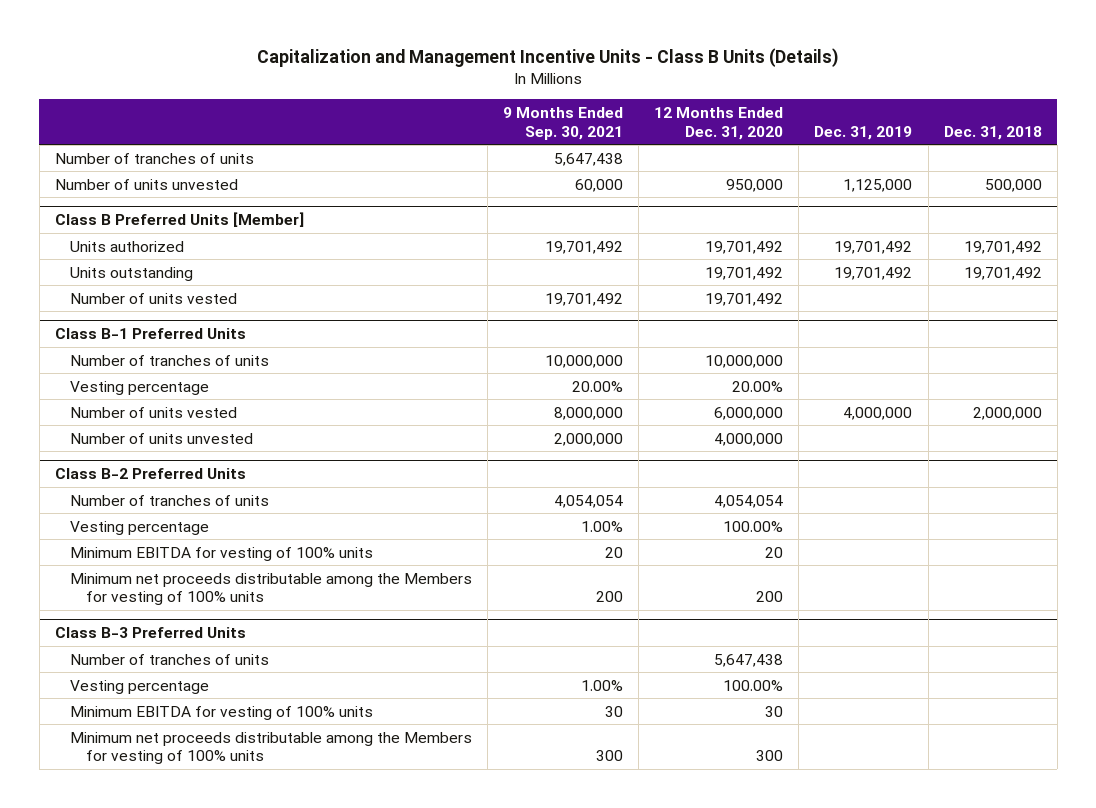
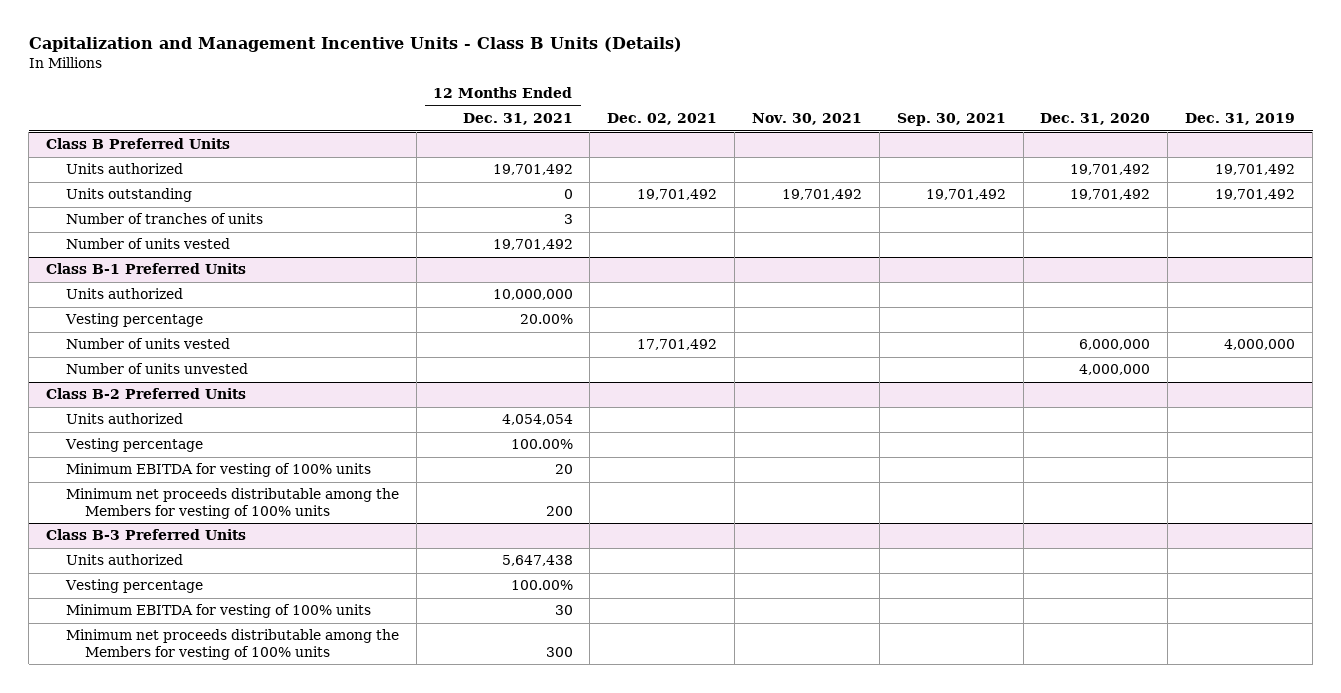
- | 9 Months Ended Sep. 30, 2021 | 12 Months Ended Dec. 31, 2020 | Dec. 31, 2019 | Dec. 31, 2018
+ | 12 Months Ended Dec. 31, 2021 | Dec. 02, 2021 | Nov. 30, 2021 | Sep. 30, 2021 | Dec. 31, 2020 | Dec. 31, 2019
- Number of tranches of units | 5,647,438 | | |
- Number of units unvested | 60,000 | 950,000 | 1,125,000 | 500,000
- Class B Preferred Units [Member]
+ Class B Preferred Units
+ Number of tranches of units | 3 | | | | |
@ Class B-1 Preferred Units
- Number of tranches of units | 10,000,000 | 10,000,000 | |
+ Units authorized | 10,000,000 | | | | |
@ Class B-2 Preferred Units
- Number of tranches of units | 4,054,054 | 4,054,054 | |
+ Units authorized | 4,054,054 | | | | |
@ Class B-3 Preferred Units
- Number of tranches of units | | 5,647,438 | |
+ Units authorized | 5,647,438 | | | | |

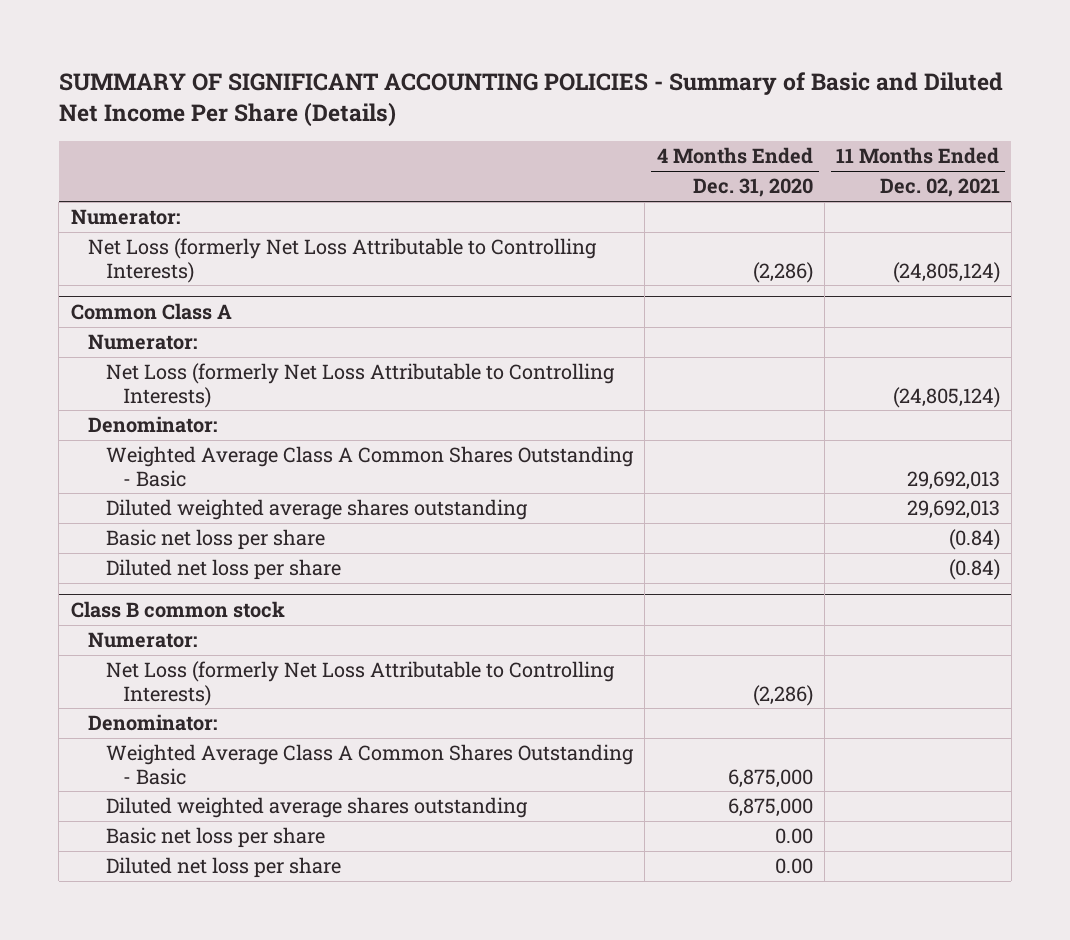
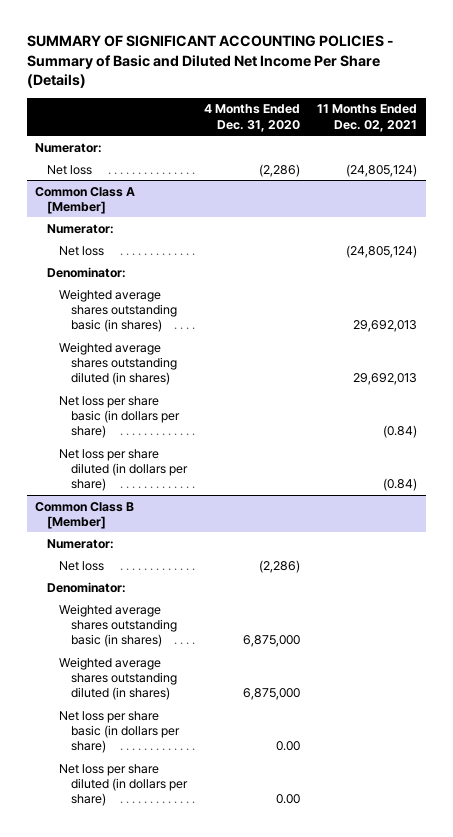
- Net Loss (formerly Net Loss Attributable to Controlling Interests) | (2,286) | (24,805,124)
- Common Class A
+ Net loss | (2,286) | (24,805,124)
+ Common Class A [Member]
- Net Loss (formerly Net Loss Attributable to Controlling Interests) | | (24,805,124)
+ Net loss | | (24,805,124)
- Weighted Average Class A Common Shares Outstanding - Basic | | 29,692,013
- Diluted weighted average shares outstanding | | 29,692,013
- Basic net loss per share | | (0.84)
- Diluted net loss per share | | (0.84)
- Class B common stock
+ Weighted average shares outstanding basic (in shares) | | 29,692,013
+ Weighted average shares outstanding diluted (in shares) | | 29,692,013
+ Net loss per share basic (in dollars per share) | | (0.84)
+ Net loss per share diluted (in dollars per share) | | (0.84)
+ Common Class B [Member]
- Net Loss (formerly Net Loss Attributable to Controlling Interests) | (2,286) |
+ Net loss | (2,286) |
- Weighted Average Class A Common Shares Outstanding - Basic | 6,875,000 |
- Diluted weighted average shares outstanding | 6,875,000 |
- Basic net loss per share | 0.00 |
- Diluted net loss per share | 0.00 |
+ Weighted average shares outstanding basic (in shares) | 6,875,000 |
+ Weighted average shares outstanding diluted (in shares) | 6,875,000 |
+ Net loss per share basic (in dollars per share) | 0.00 |
+ Net loss per share diluted (in dollars per share) | 0.00 |

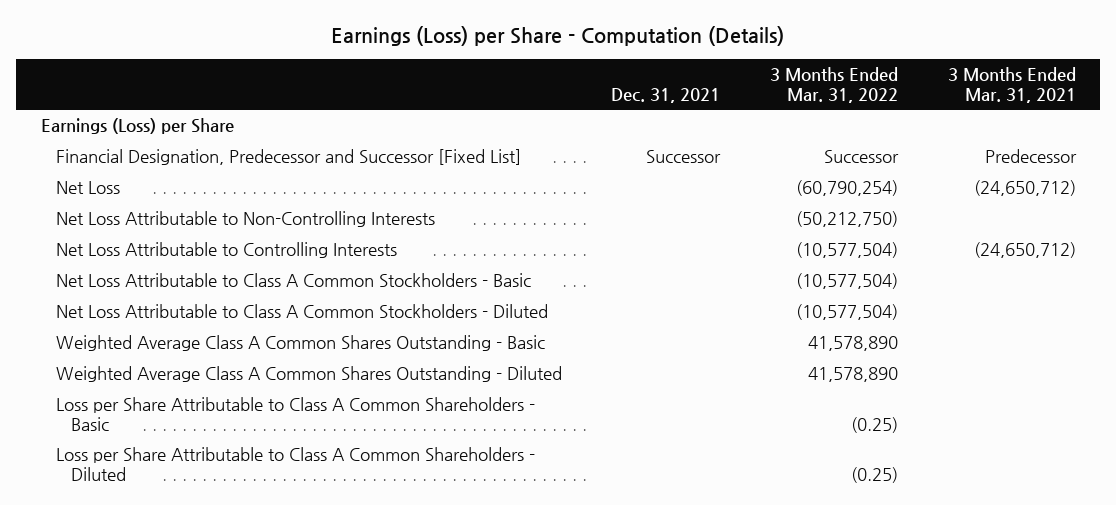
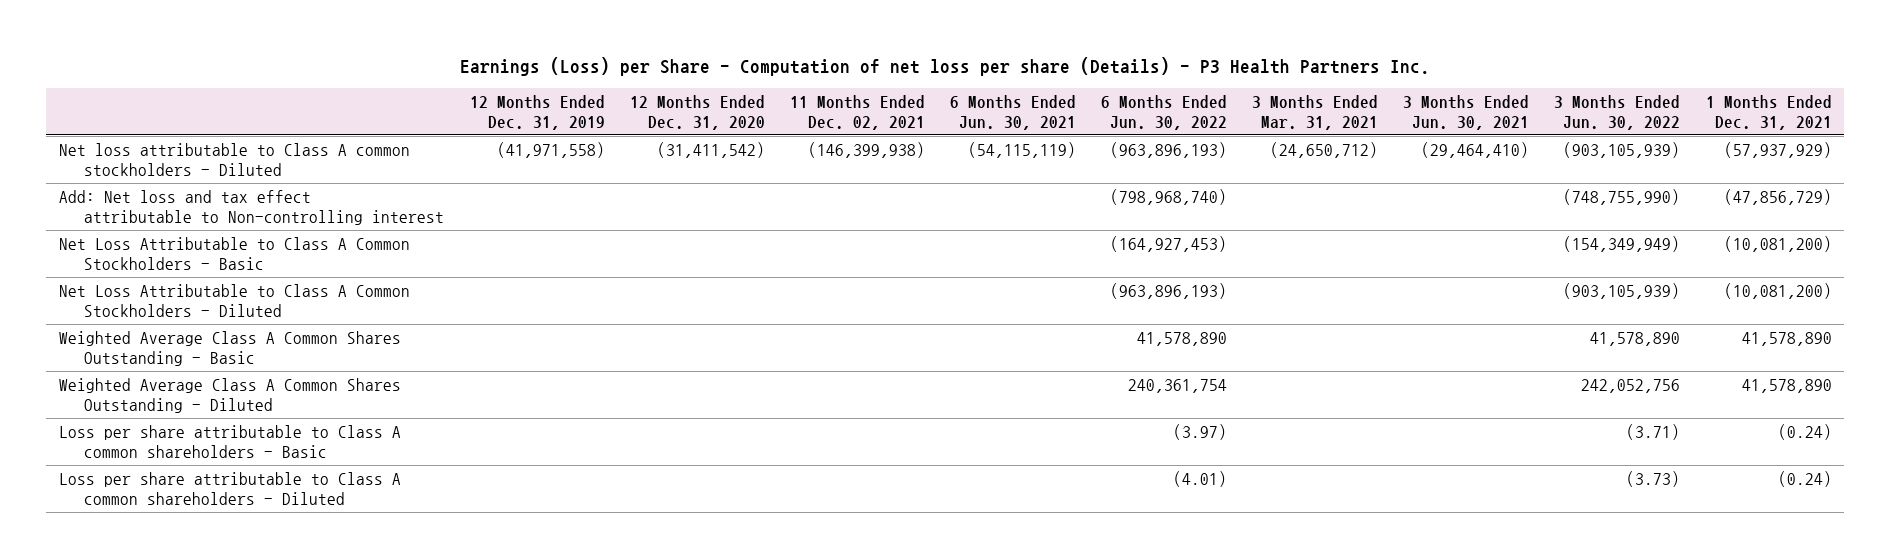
- Earnings (Loss) per Share - Computation (Details)
+ Earnings (Loss) per Share - Computation of net loss per share (Details) - P3 Health Partners Inc.
- | Dec. 31, 2021 | 3 Months Ended Mar. 31, 2022 | 3 Months Ended Mar. 31, 2021
+ | 12 Months Ended Dec. 31, 2019 | 12 Months Ended Dec. 31, 2020 | 11 Months Ended Dec. 02, 2021 | 6 Months Ended Jun. 30, 2021 | 6 Months Ended Jun. 30, 2022 | 3 Months Ended Mar. 31, 2021 | 3 Months Ended Jun. 30, 2021 | 3 Months Ended Jun. 30, 2022 | 1 Months Ended Dec. 31, 2021
- Earnings (Loss) per Share
- Financial Designation, Predecessor and Successor [Fixed List] | Successor | Successor | Predecessor
- Net Loss | | (60,790,254) | (24,650,712)
- Net Loss Attributable to Non-Controlling Interests | | (50,212,750) |
- Net Loss Attributable to Controlling Interests | | (10,577,504) | (24,650,712)
+ Net loss attributable to Class A common stockholders - Diluted | (41,971,558) | (31,411,542) | (146,399,938) | (54,115,119) | (963,896,193) | (24,650,712) | (29,464,410) | (903,105,939) | (57,937,929)
+ Add: Net loss and tax effect attributable to Non-controlling interest | | | | | (798,968,740) | | | (748,755,990) | (47,856,729)
- Loss per Share Attributable to Class A Common Shareholders - Basic | | (0.25) |
- Loss per Share Attributable to Class A Common Shareholders - Diluted | | (0.25) |
+ Loss per share attributable to Class A common shareholders - Basic | | | | | (3.97) | | | (3.71) | (0.24)
+ Loss per share attributable to Class A common shareholders - Diluted | | | | | (4.01) | | | (3.73) | (0.24)

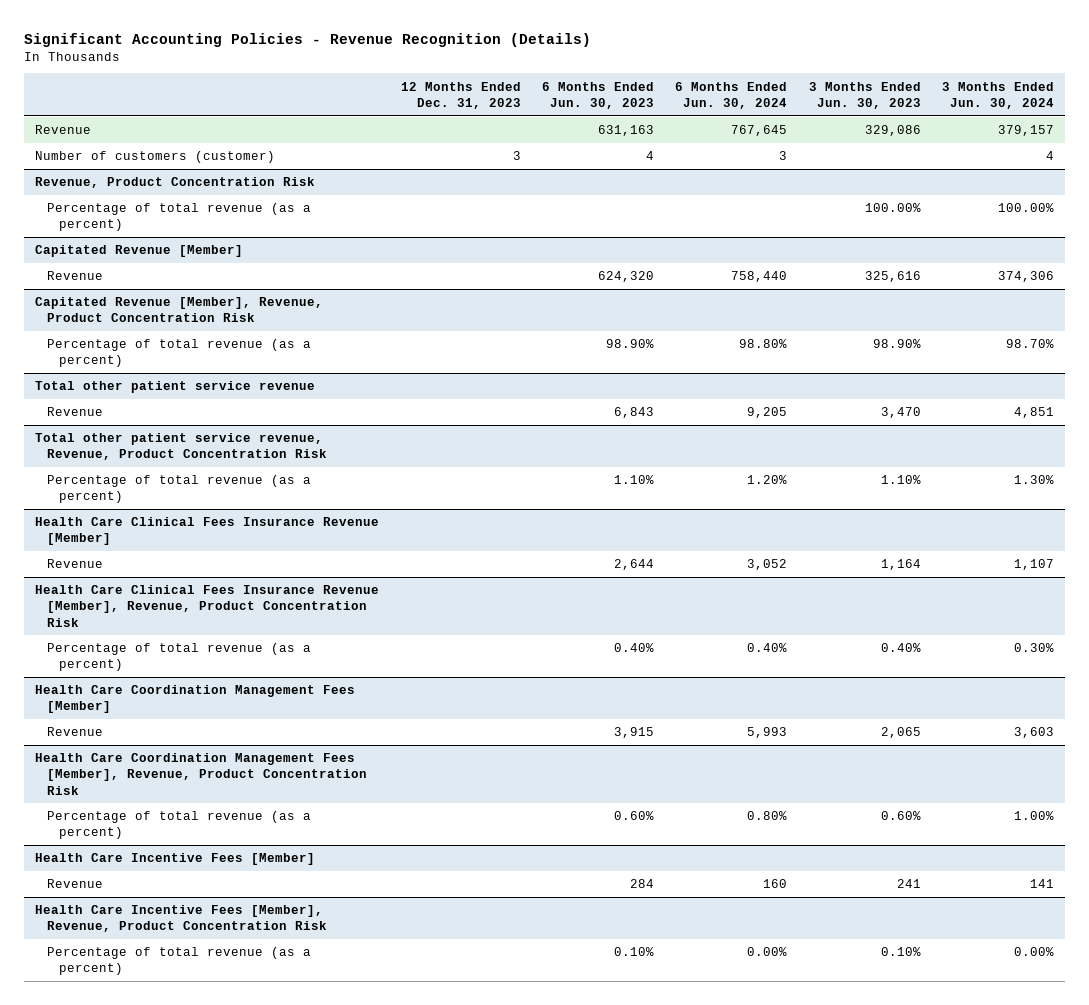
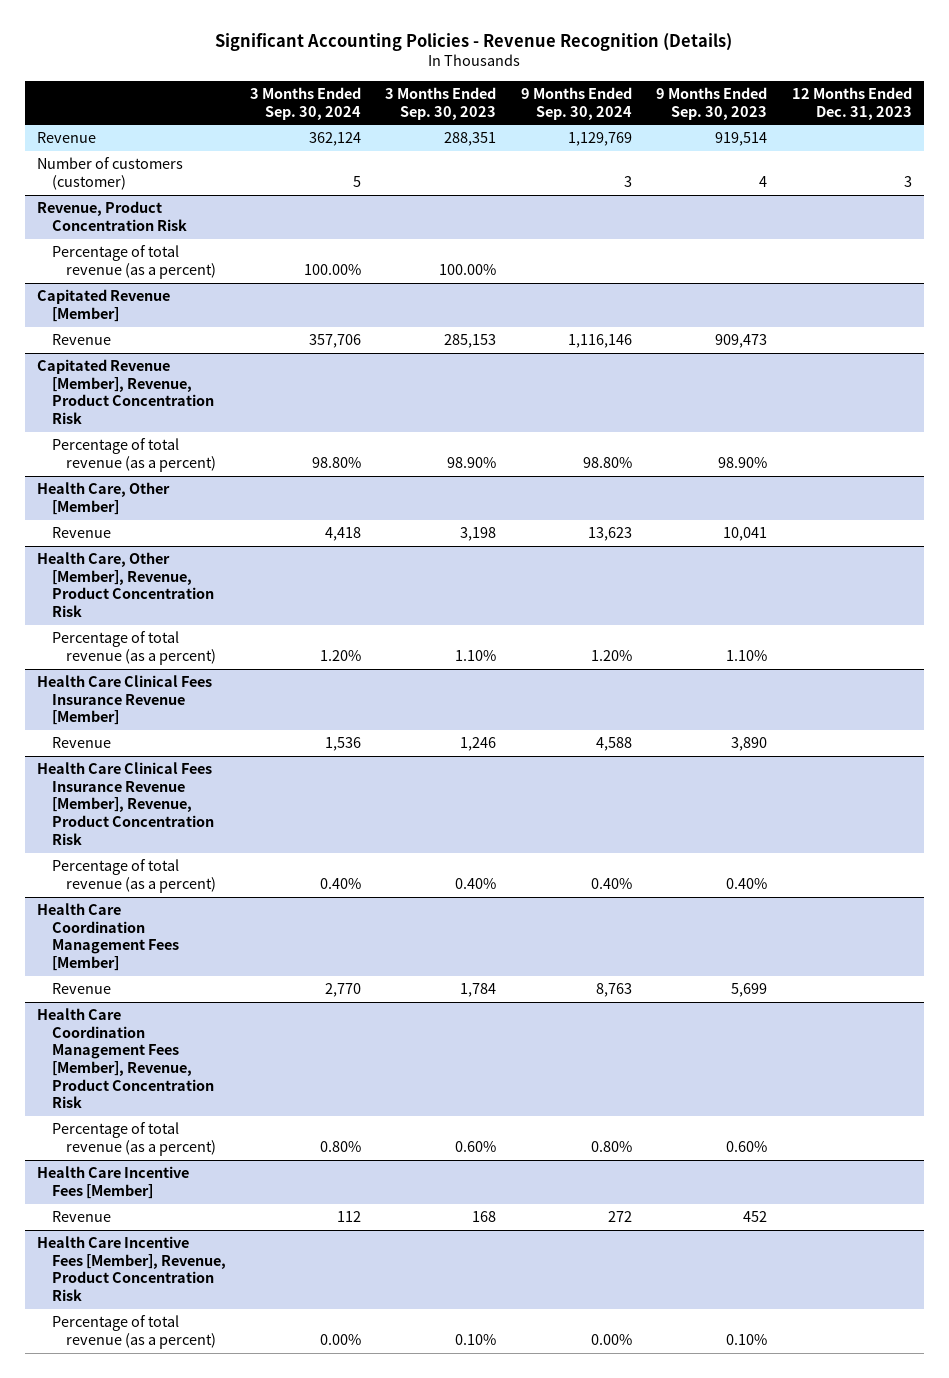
- | 12 Months Ended Dec. 31, 2023 | 6 Months Ended Jun. 30, 2023 | 6 Months Ended Jun. 30, 2024 | 3 Months Ended Jun. 30, 2023 | 3 Months Ended Jun. 30, 2024
+ | 3 Months Ended Sep. 30, 2024 | 3 Months Ended Sep. 30, 2023 | 9 Months Ended Sep. 30, 2024 | 9 Months Ended Sep. 30, 2023 | 12 Months Ended Dec. 31, 2023
- Total other patient service revenue
+ Health Care, Other [Member]
- Total other patient service revenue, Revenue, Product Concentration Risk
+ Health Care, Other [Member], Revenue, Product Concentration Risk

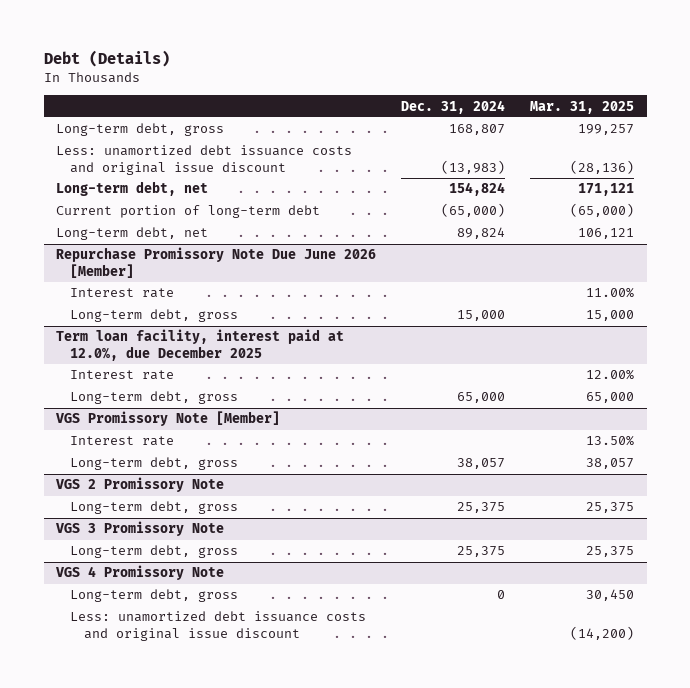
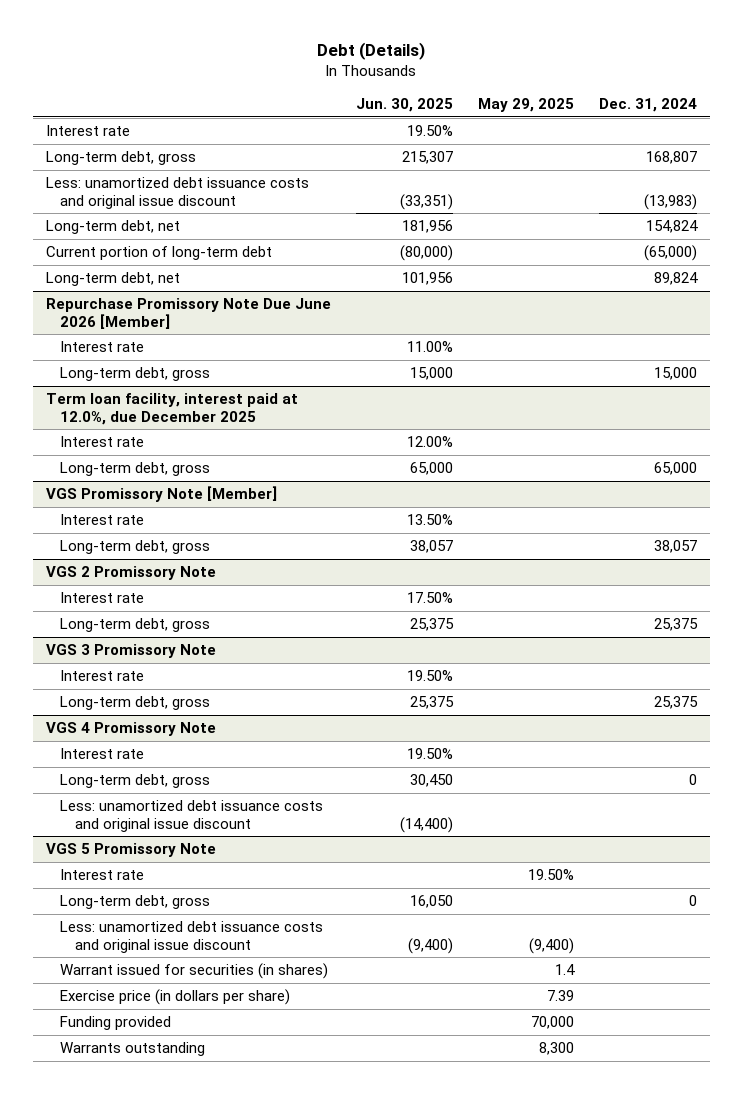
- | Dec. 31, 2024 | Mar. 31, 2025
+ | Jun. 30, 2025 | May 29, 2025 | Dec. 31, 2024
+ Interest rate | 19.50% | |
@ VGS 2 Promissory Note
+ Interest rate | 17.50% | |
@ VGS 3 Promissory Note
+ Interest rate | 19.50% | |
@ VGS 4 Promissory Note
+ Interest rate | 19.50% | |
+ VGS 5 Promissory Note
+ Interest rate | | 19.50% |
+ Long-term debt, gross | 16,050 | | 0
+ Less: unamortized debt issuance costs and original issue discount | (9,400) | (9,400) |
+ Warrant issued for securities (in shares) | | 1.4 |
+ Exercise price (in dollars per share) | | 7.39 |
+ Funding provided | | 70,000 |
+ Warrants outstanding | | 8,300 |

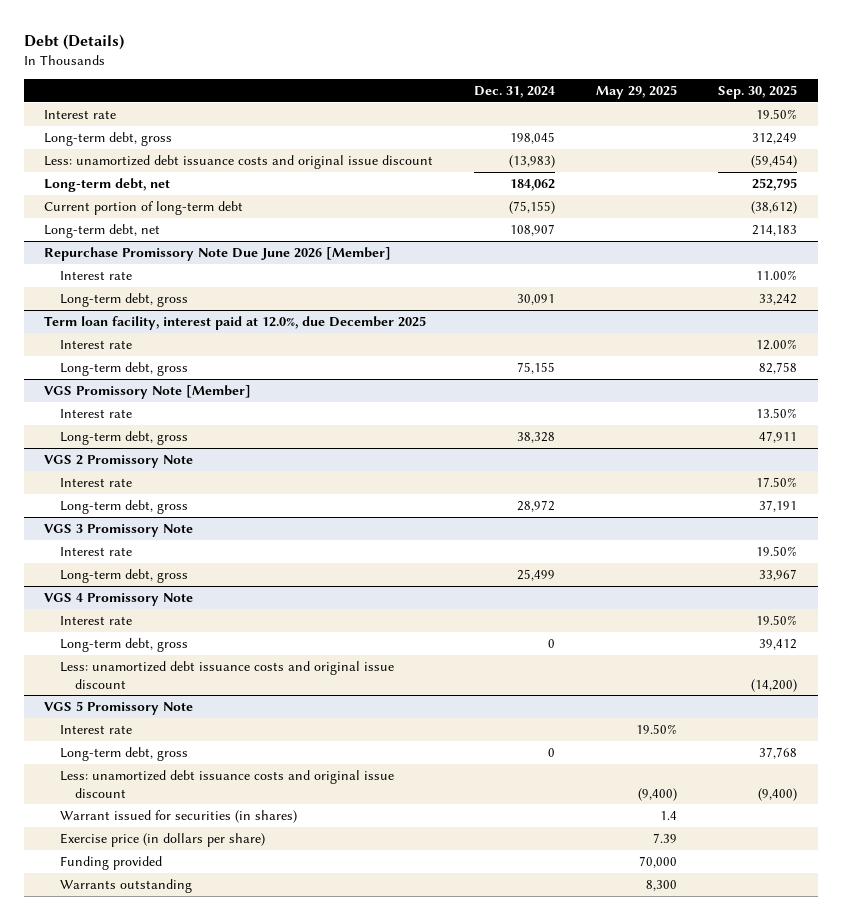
- | Jun. 30, 2025 | May 29, 2025 | Dec. 31, 2024
+ | Dec. 31, 2024 | May 29, 2025 | Sep. 30, 2025
- Long-term debt, gross | 215,307 | | 168,807
+ Long-term debt, gross | 198,045 | | 312,249
- Long-term debt, net | 181,956 | | 154,824
- Current portion of long-term debt | (80,000) | | (65,000)
- Long-term debt, net | 101,956 | | 89,824
+ Long-term debt, net | 184,062 | | 252,795
+ Current portion of long-term debt | (75,155) | | (38,612)
+ Long-term debt, net | 108,907 | | 214,183
@ Repurchase Promissory Note Due June 2026 [Member]
- Long-term debt, gross | 15,000 | | 15,000
+ Long-term debt, gross | 30,091 | | 33,242
@ Term loan facility, interest paid at 12.0%, due December 2025
- Long-term debt, gross | 65,000 | | 65,000
+ Long-term debt, gross | 75,155 | | 82,758
@ VGS Promissory Note [Member]
- Long-term debt, gross | 38,057 | | 38,057
+ Long-term debt, gross | 38,328 | | 47,911
@ VGS 2 Promissory Note
- Long-term debt, gross | 25,375 | | 25,375
+ Long-term debt, gross | 28,972 | | 37,191
@ VGS 3 Promissory Note
- Long-term debt, gross | 25,375 | | 25,375
+ Long-term debt, gross | 25,499 | | 33,967

